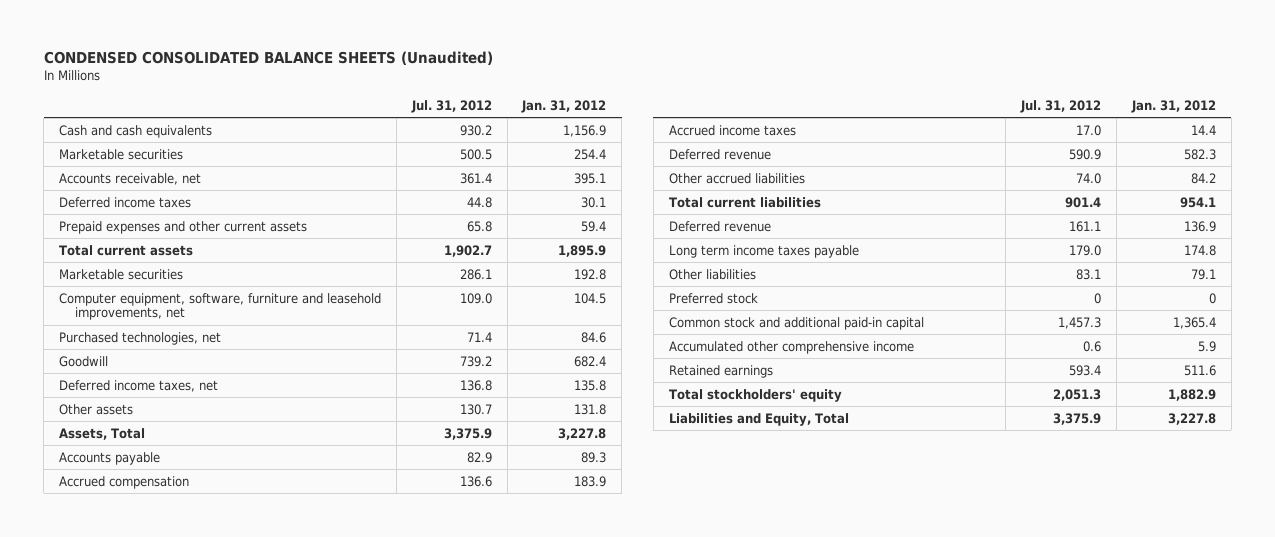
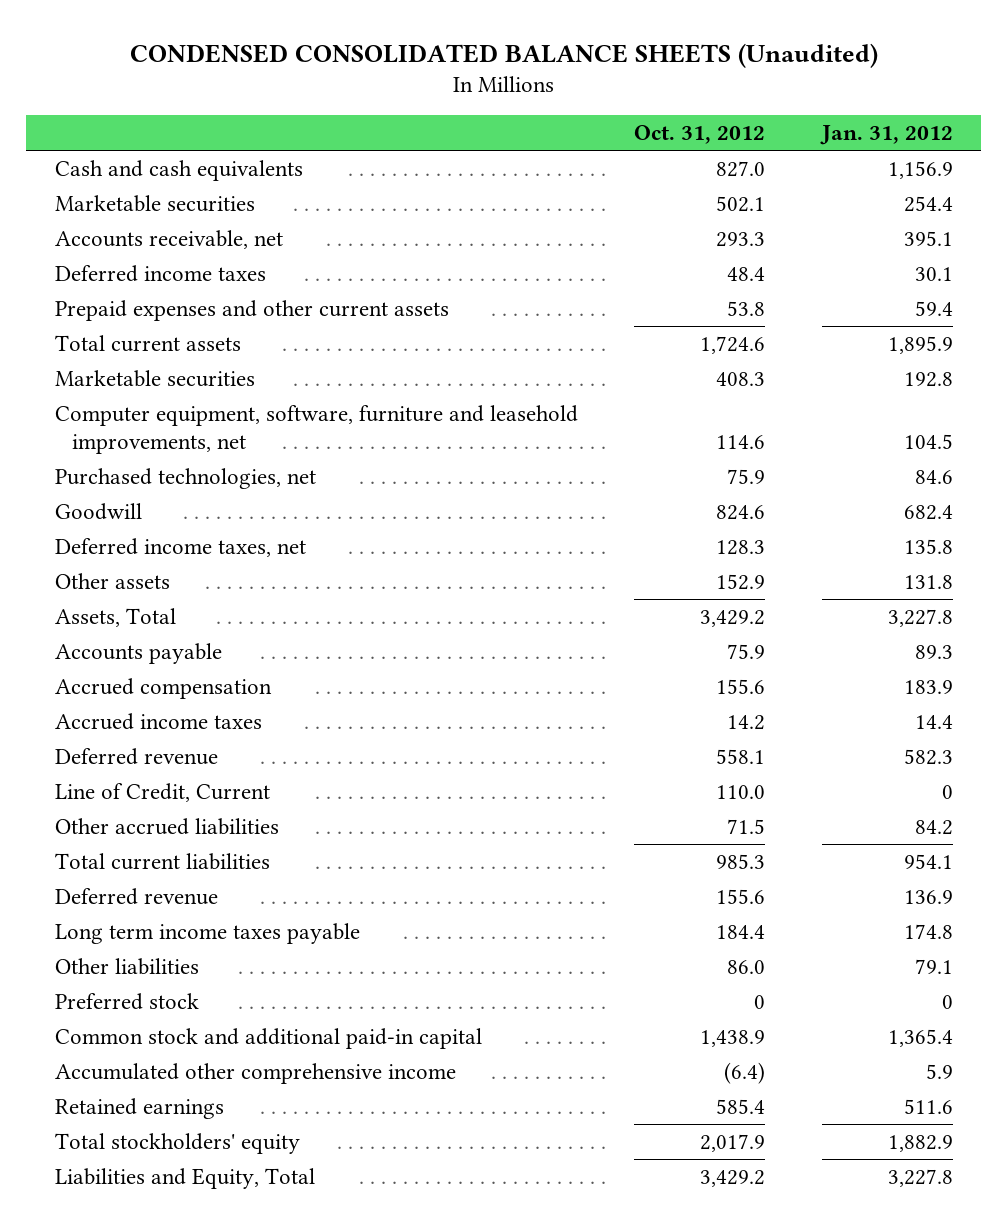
- | Jul. 31, 2012 | Jan. 31, 2012
+ | Oct. 31, 2012 | Jan. 31, 2012
+ Line of Credit, Current | 110.0 | 0

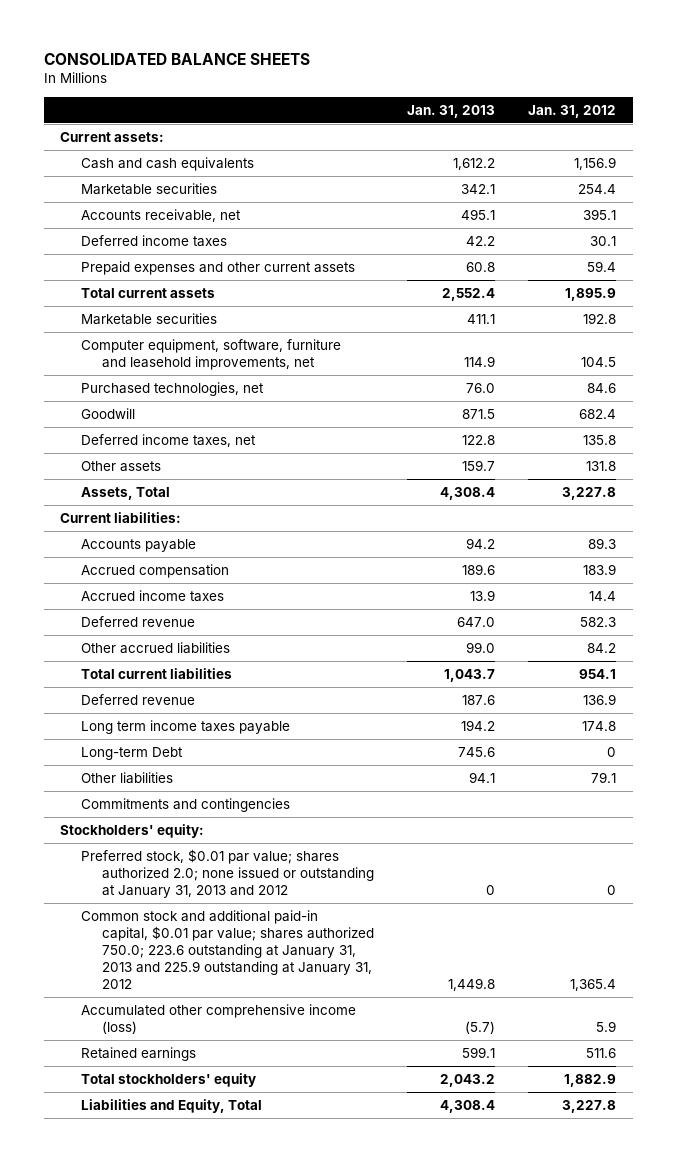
- CONDENSED CONSOLIDATED BALANCE SHEETS (Unaudited)
+ CONSOLIDATED BALANCE SHEETS
- | Oct. 31, 2012 | Jan. 31, 2012
+ | Jan. 31, 2013 | Jan. 31, 2012
+ Current assets:
+ Current liabilities:
- Line of Credit, Current | 110.0 | 0
+ Long-term Debt | 745.6 | 0
- Preferred stock | 0 | 0
- Common stock and additional paid-in capital | 1,438.9 | 1,365.4
- Accumulated other comprehensive income | (6.4) | 5.9
+ Commitments and contingencies
+ Stockholders' equity:
+ Preferred stock, $0.01 par value; shares authorized 2.0; none issued or outstanding at January 31, 2013 and 2012 | 0 | 0
+ Common stock and additional paid-in capital, $0.01 par value; shares authorized 750.0; 223.6 outstanding at January 31, 2013 and 225.9 outstanding at January 31, 2012 | 1,449.8 | 1,365.4
+ Accumulated other comprehensive income (loss) | (5.7) | 5.9

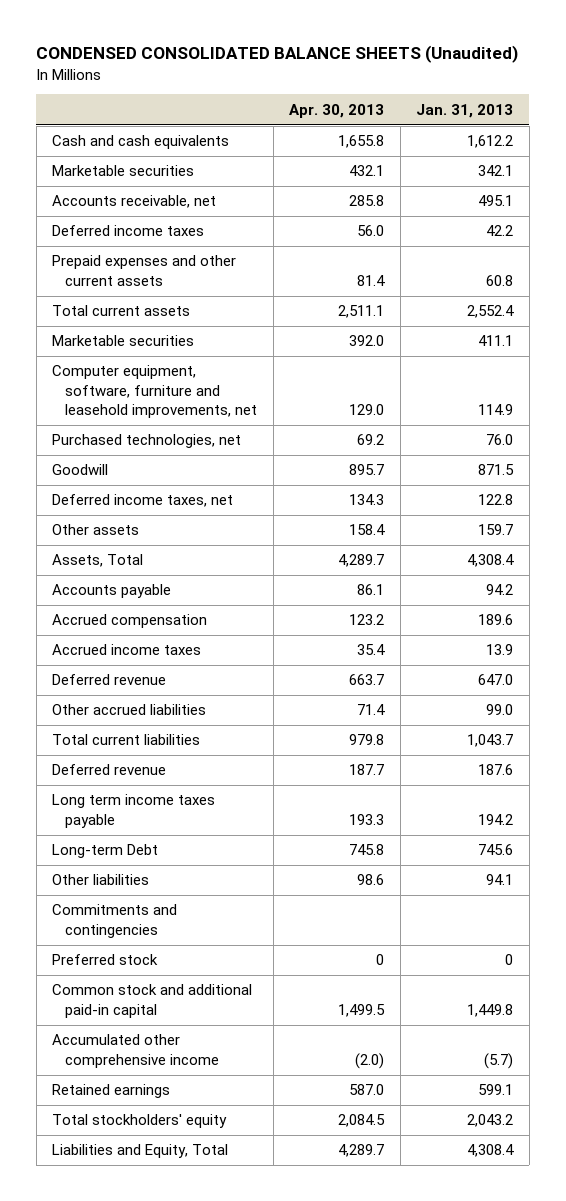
- CONSOLIDATED BALANCE SHEETS
+ CONDENSED CONSOLIDATED BALANCE SHEETS (Unaudited)
- | Jan. 31, 2013 | Jan. 31, 2012
+ | Apr. 30, 2013 | Jan. 31, 2013
- Current assets:
- Current liabilities:
- Stockholders' equity:
- Preferred stock, $0.01 par value; shares authorized 2.0; none issued or outstanding at January 31, 2013 and 2012 | 0 | 0
- Common stock and additional paid-in capital, $0.01 par value; shares authorized 750.0; 223.6 outstanding at January 31, 2013 and 225.9 outstanding at January 31, 2012 | 1,449.8 | 1,365.4
- Accumulated other comprehensive income (loss) | (5.7) | 5.9
+ Preferred stock | 0 | 0
+ Common stock and additional paid-in capital | 1,499.5 | 1,449.8
+ Accumulated other comprehensive income | (2.0) | (5.7)

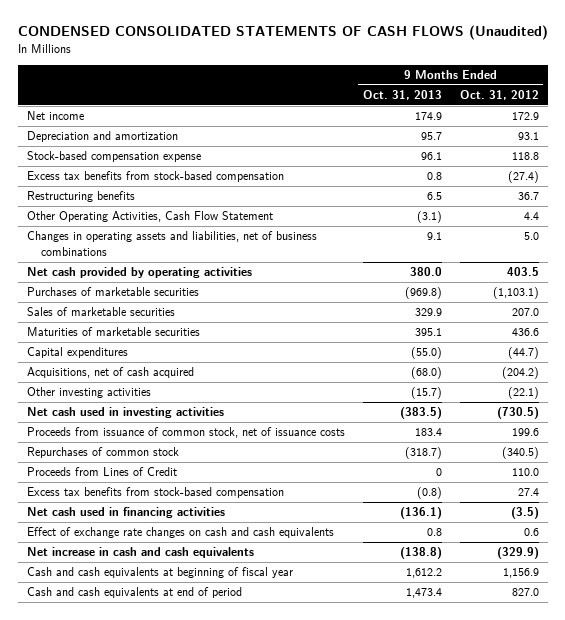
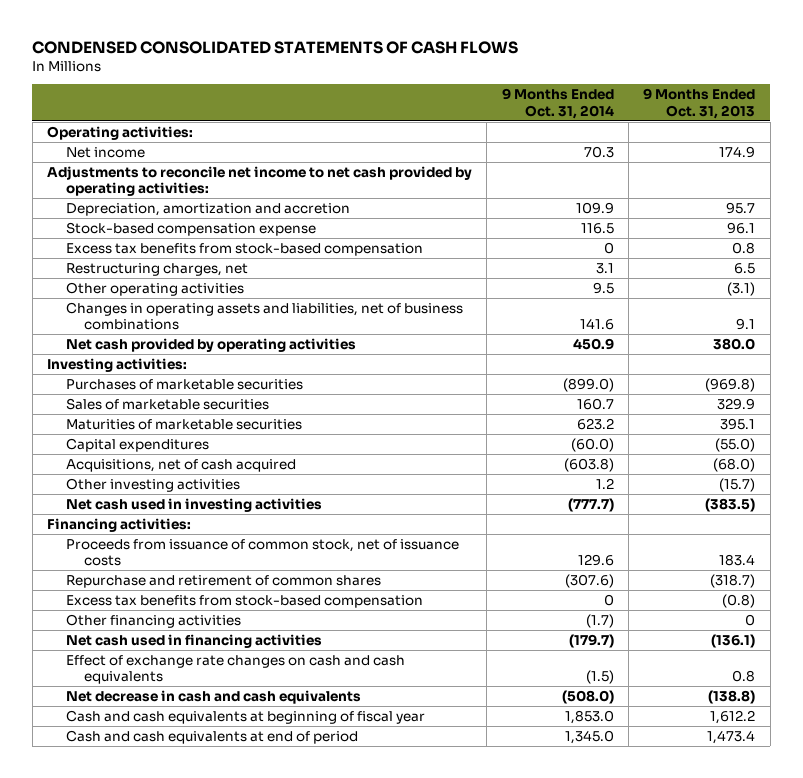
- CONDENSED CONSOLIDATED STATEMENTS OF CASH FLOWS (Unaudited)
+ CONDENSED CONSOLIDATED STATEMENTS OF CASH FLOWS
- | 9 Months Ended Oct. 31, 2013 | 9 Months Ended Oct. 31, 2012
+ | 9 Months Ended Oct. 31, 2014 | 9 Months Ended Oct. 31, 2013
+ Operating activities:
- Depreciation and amortization | 95.7 | 93.1
+ Adjustments to reconcile net income to net cash provided by operating activities:
+ Depreciation, amortization and accretion | 109.9 | 95.7
- Restructuring benefits | 6.5 | 36.7
- Other Operating Activities, Cash Flow Statement | (3.1) | 4.4
+ Restructuring charges, net | 3.1 | 6.5
+ Other operating activities | 9.5 | (3.1)
+ Investing activities:
+ Financing activities:
- Repurchases of common stock | (318.7) | (340.5)
- Proceeds from Lines of Credit | 0 | 110.0
+ Repurchase and retirement of common shares | (307.6) | (318.7)
+ Other financing activities | (1.7) | 0
- Net increase in cash and cash equivalents | (138.8) | (329.9)
+ Net decrease in cash and cash equivalents | (508.0) | (138.8)

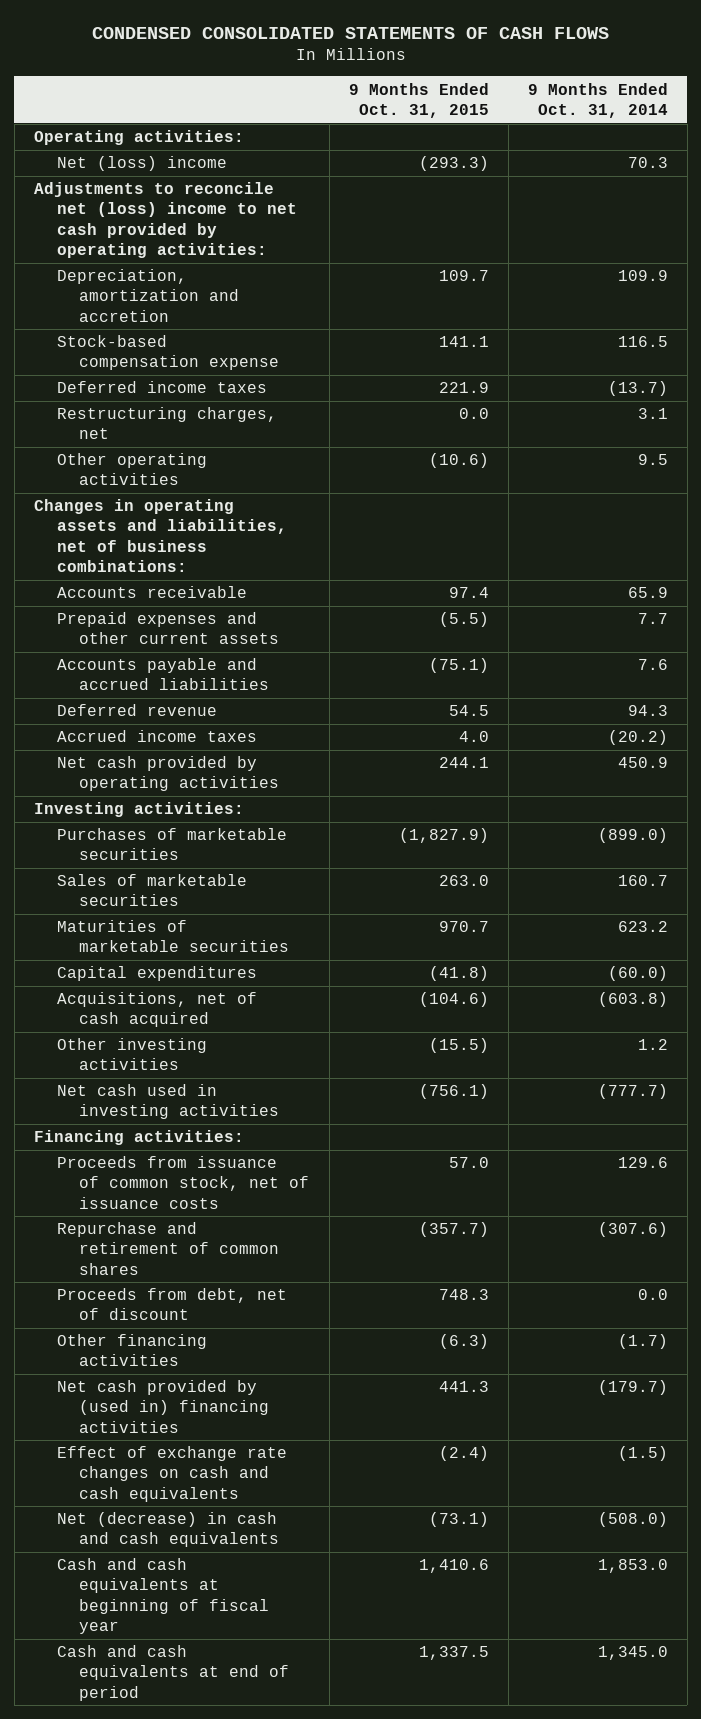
- | 9 Months Ended Oct. 31, 2014 | 9 Months Ended Oct. 31, 2013
+ | 9 Months Ended Oct. 31, 2015 | 9 Months Ended Oct. 31, 2014
- Net income | 70.3 | 174.9
- Adjustments to reconcile net income to net cash provided by operating activities:
+ Net (loss) income | (293.3) | 70.3
+ Adjustments to reconcile net (loss) income to net cash provided by operating activities:
- Excess tax benefits from stock-based compensation | 0 | 0.8
+ Deferred income taxes | 221.9 | (13.7)
- Changes in operating assets and liabilities, net of business combinations | 141.6 | 9.1
+ Changes in operating assets and liabilities, net of business combinations:
+ Accounts receivable | 97.4 | 65.9
+ Prepaid expenses and other current assets | (5.5) | 7.7
+ Accounts payable and accrued liabilities | (75.1) | 7.6
+ Deferred revenue | 54.5 | 94.3
+ Accrued income taxes | 4.0 | (20.2)
- Excess tax benefits from stock-based compensation | 0 | (0.8)
+ Proceeds from debt, net of discount | 748.3 | 0.0
- Net cash used in financing activities | (179.7) | (136.1)
+ Net cash provided by (used in) financing activities | 441.3 | (179.7)
- Net decrease in cash and cash equivalents | (508.0) | (138.8)
+ Net (decrease) in cash and cash equivalents | (73.1) | (508.0)

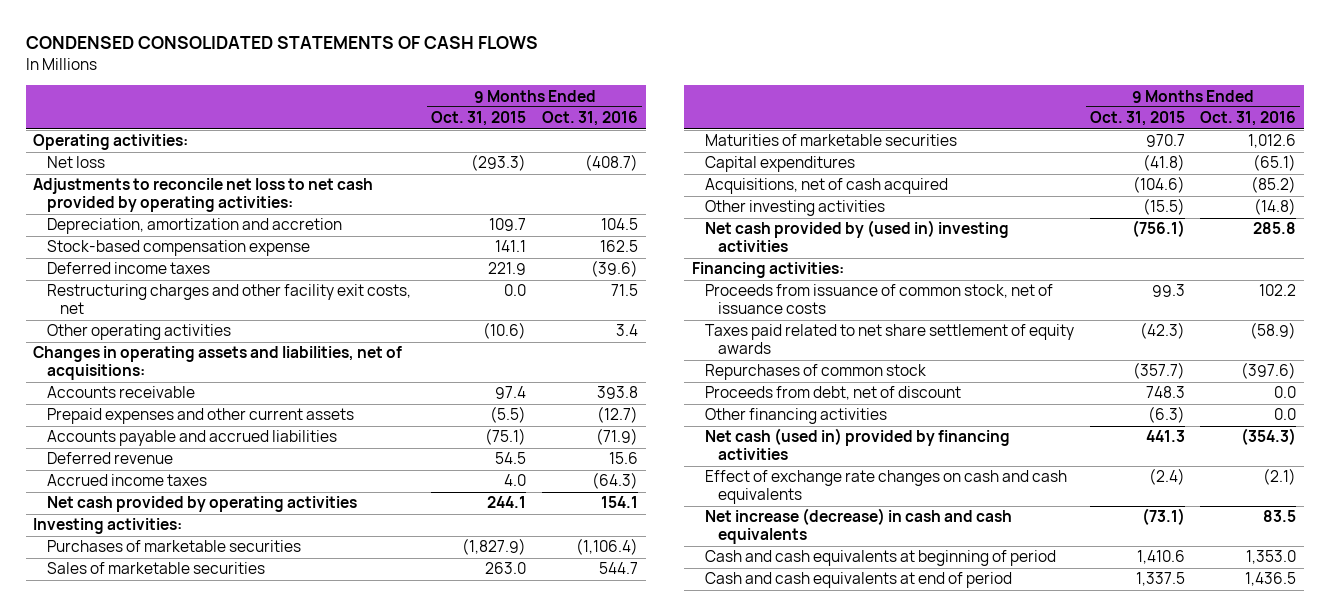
- | 9 Months Ended Oct. 31, 2015 | 9 Months Ended Oct. 31, 2014
+ | 9 Months Ended Oct. 31, 2015 | 9 Months Ended Oct. 31, 2016
- Net (loss) income | (293.3) | 70.3
- Adjustments to reconcile net (loss) income to net cash provided by operating activities:
+ Net loss | (293.3) | (408.7)
+ Adjustments to reconcile net loss to net cash provided by operating activities:
- Restructuring charges, net | 0.0 | 3.1
+ Restructuring charges and other facility exit costs, net | 0.0 | 71.5
- Changes in operating assets and liabilities, net of business combinations:
+ Changes in operating assets and liabilities, net of acquisitions:
- Net cash used in investing activities | (756.1) | (777.7)
+ Net cash provided by (used in) investing activities | (756.1) | 285.8
- Proceeds from issuance of common stock, net of issuance costs | 57.0 | 129.6
- Repurchase and retirement of common shares | (357.7) | (307.6)
+ Proceeds from issuance of common stock, net of issuance costs | 99.3 | 102.2
+ Taxes paid related to net share settlement of equity awards | (42.3) | (58.9)
+ Repurchases of common stock | (357.7) | (397.6)
- Net cash provided by (used in) financing activities | 441.3 | (179.7)
+ Net cash (used in) provided by financing activities | 441.3 | (354.3)
- Net (decrease) in cash and cash equivalents | (73.1) | (508.0)
- Cash and cash equivalents at beginning of fiscal year | 1,410.6 | 1,853.0
+ Net increase (decrease) in cash and cash equivalents | (73.1) | 83.5
+ Cash and cash equivalents at beginning of period | 1,410.6 | 1,353.0

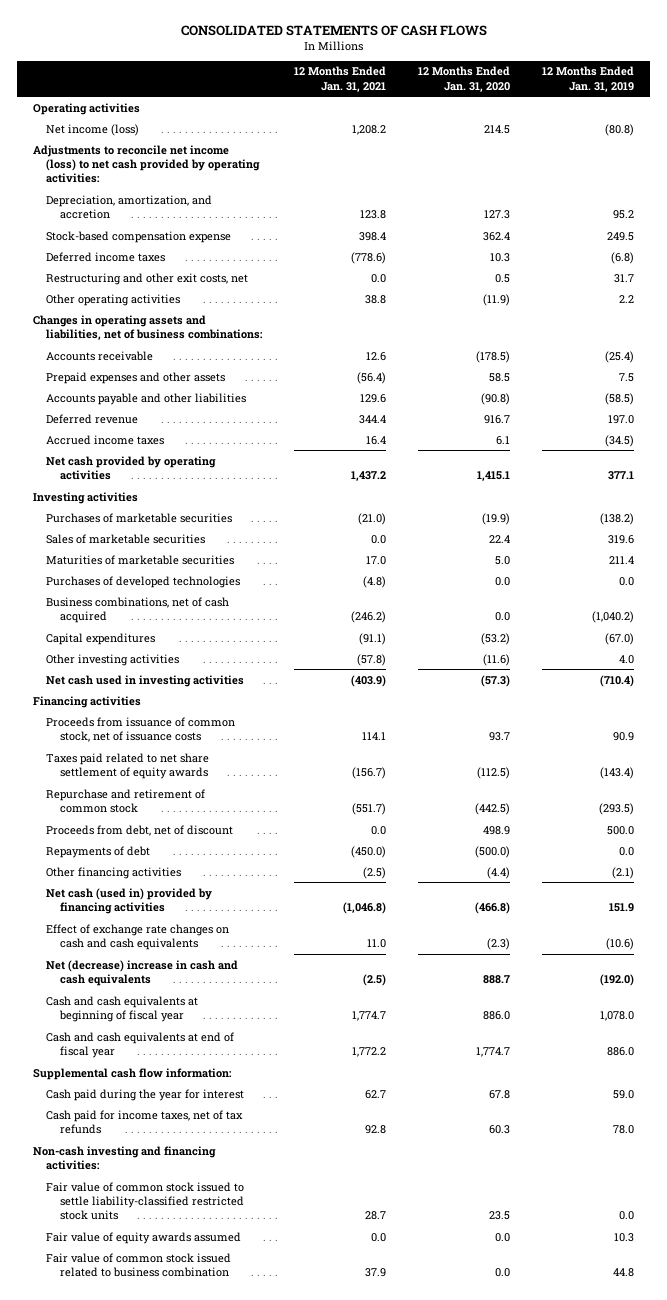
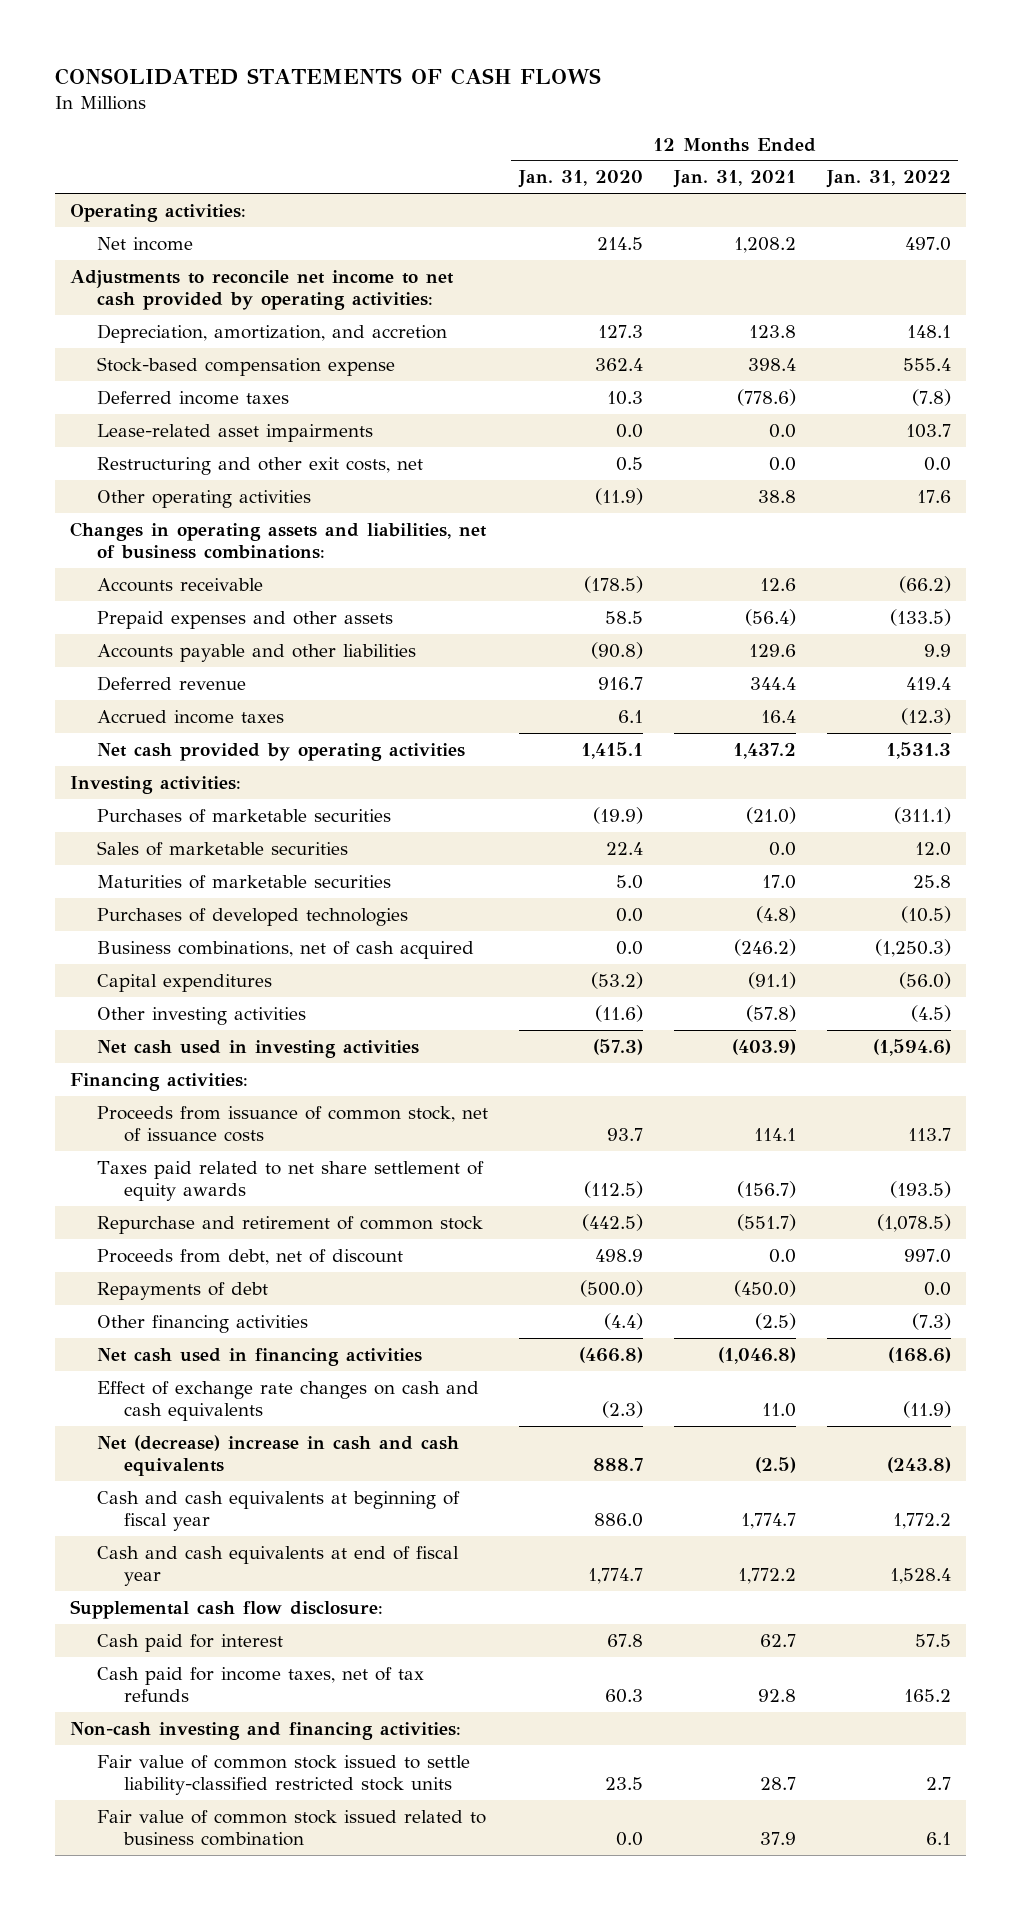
- | 12 Months Ended Jan. 31, 2021 | 12 Months Ended Jan. 31, 2020 | 12 Months Ended Jan. 31, 2019
+ | 12 Months Ended Jan. 31, 2020 | 12 Months Ended Jan. 31, 2021 | 12 Months Ended Jan. 31, 2022
- Operating activities
- Net income (loss) | 1,208.2 | 214.5 | (80.8)
- Adjustments to reconcile net income (loss) to net cash provided by operating activities:
+ Operating activities:
+ Net income | 214.5 | 1,208.2 | 497.0
+ Adjustments to reconcile net income to net cash provided by operating activities:
+ Lease-related asset impairments | 0.0 | 0.0 | 103.7
- Investing activities
+ Investing activities:
- Financing activities
+ Financing activities:
- Net cash (used in) provided by financing activities | (1,046.8) | (466.8) | 151.9
+ Net cash used in financing activities | (466.8) | (1,046.8) | (168.6)
- Supplemental cash flow information:
- Cash paid during the year for interest | 62.7 | 67.8 | 59.0
+ Supplemental cash flow disclosure:
+ Cash paid for interest | 67.8 | 62.7 | 57.5
- Fair value of equity awards assumed | 0.0 | 0.0 | 10.3

